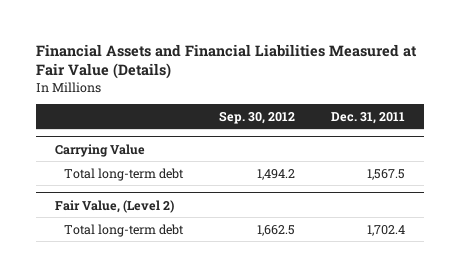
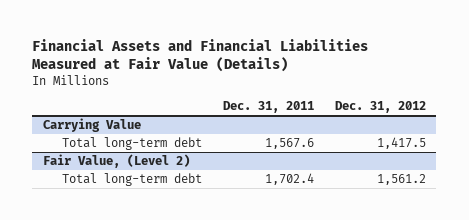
- | Sep. 30, 2012 | Dec. 31, 2011
+ | Dec. 31, 2011 | Dec. 31, 2012
@ Carrying Value
- Total long-term debt | 1,494.2 | 1,567.5
+ Total long-term debt | 1,567.6 | 1,417.5

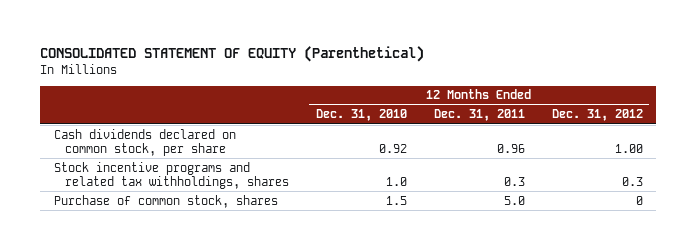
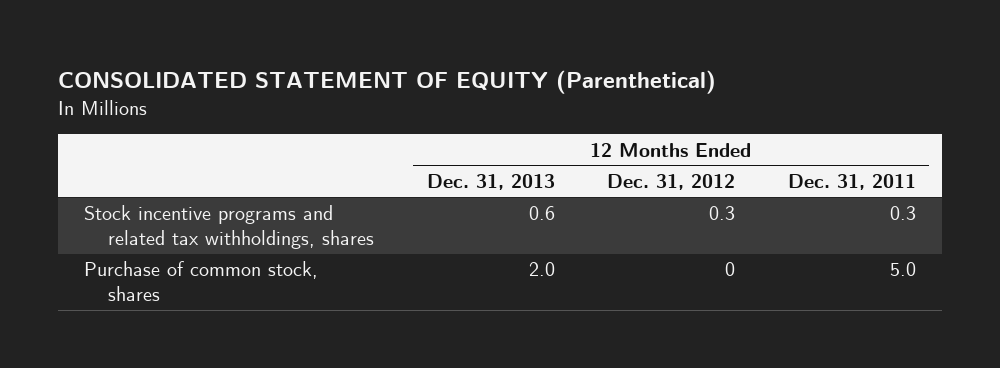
- | 12 Months Ended Dec. 31, 2010 | 12 Months Ended Dec. 31, 2011 | 12 Months Ended Dec. 31, 2012
+ | 12 Months Ended Dec. 31, 2013 | 12 Months Ended Dec. 31, 2012 | 12 Months Ended Dec. 31, 2011
- Cash dividends declared on common stock, per share | 0.92 | 0.96 | 1.00

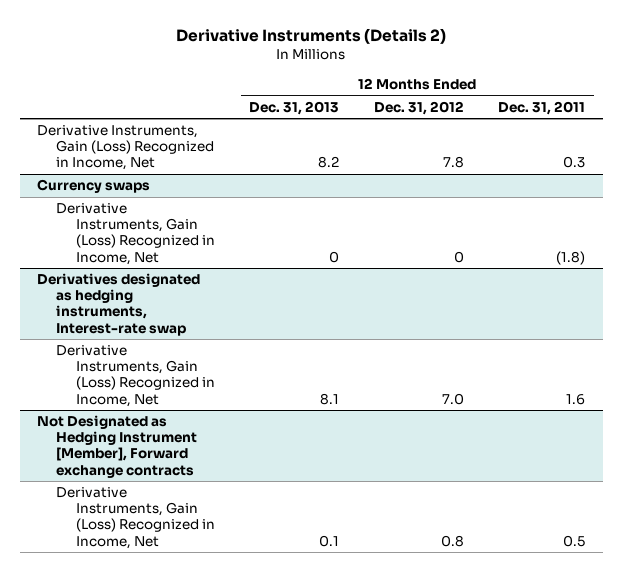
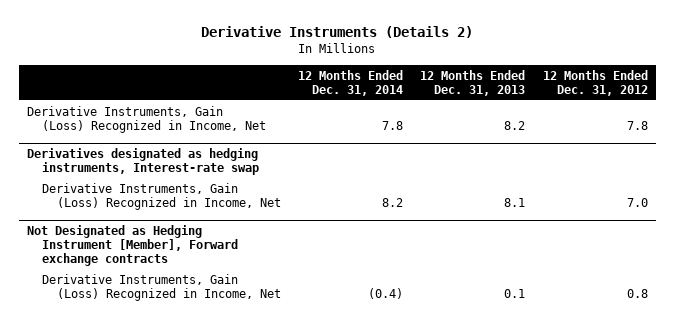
- | 12 Months Ended Dec. 31, 2013 | 12 Months Ended Dec. 31, 2012 | 12 Months Ended Dec. 31, 2011
+ | 12 Months Ended Dec. 31, 2014 | 12 Months Ended Dec. 31, 2013 | 12 Months Ended Dec. 31, 2012
- Currency swaps
- Derivative Instruments, Gain (Loss) Recognized in Income, Net | 0 | 0 | (1.8)

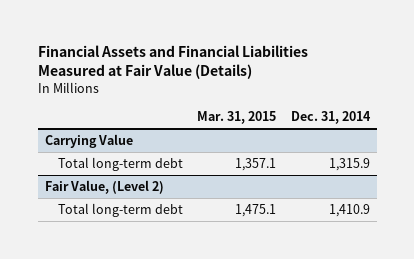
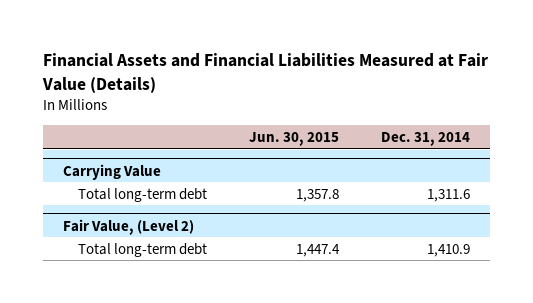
- | Mar. 31, 2015 | Dec. 31, 2014
+ | Jun. 30, 2015 | Dec. 31, 2014
@ Carrying Value
- Total long-term debt | 1,357.1 | 1,315.9
+ Total long-term debt | 1,357.8 | 1,311.6

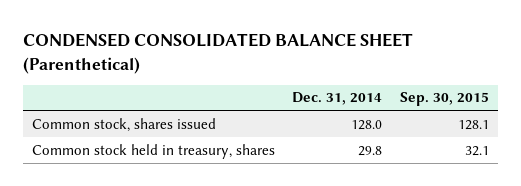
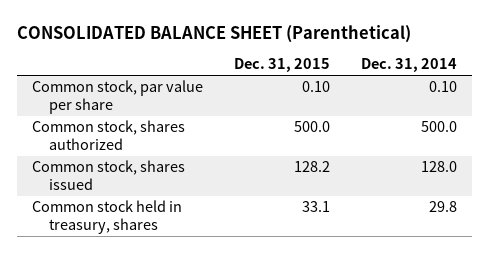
- CONDENSED CONSOLIDATED BALANCE SHEET (Parenthetical)
+ CONSOLIDATED BALANCE SHEET (Parenthetical)
- | Dec. 31, 2014 | Sep. 30, 2015
+ | Dec. 31, 2015 | Dec. 31, 2014
+ Common stock, par value per share | 0.10 | 0.10
+ Common stock, shares authorized | 500.0 | 500.0

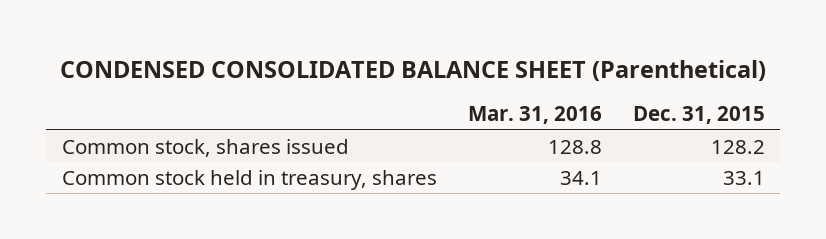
- CONSOLIDATED BALANCE SHEET (Parenthetical)
+ CONDENSED CONSOLIDATED BALANCE SHEET (Parenthetical)
- | Dec. 31, 2015 | Dec. 31, 2014
+ | Mar. 31, 2016 | Dec. 31, 2015
- Common stock, par value per share | 0.10 | 0.10
- Common stock, shares authorized | 500.0 | 500.0

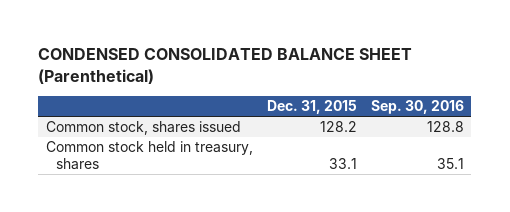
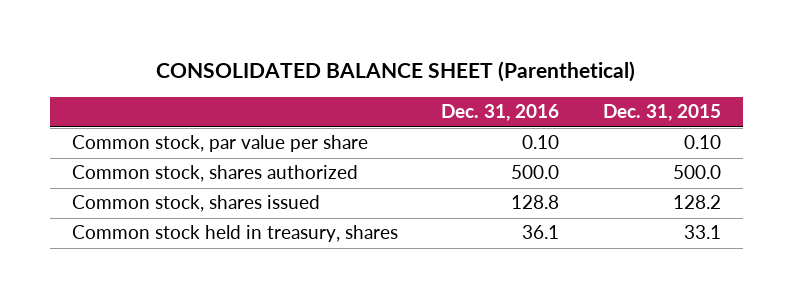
- CONDENSED CONSOLIDATED BALANCE SHEET (Parenthetical)
+ CONSOLIDATED BALANCE SHEET (Parenthetical)
- | Dec. 31, 2015 | Sep. 30, 2016
+ | Dec. 31, 2016 | Dec. 31, 2015
+ Common stock, par value per share | 0.10 | 0.10
+ Common stock, shares authorized | 500.0 | 500.0

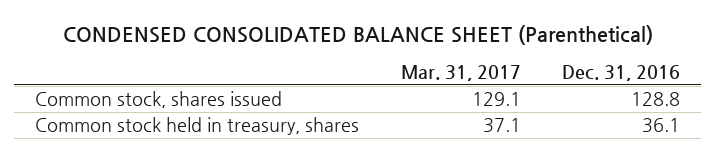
- CONSOLIDATED BALANCE SHEET (Parenthetical)
+ CONDENSED CONSOLIDATED BALANCE SHEET (Parenthetical)
- | Dec. 31, 2016 | Dec. 31, 2015
+ | Mar. 31, 2017 | Dec. 31, 2016
- Common stock, par value per share | 0.10 | 0.10
- Common stock, shares authorized | 500.0 | 500.0

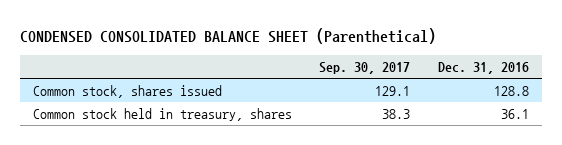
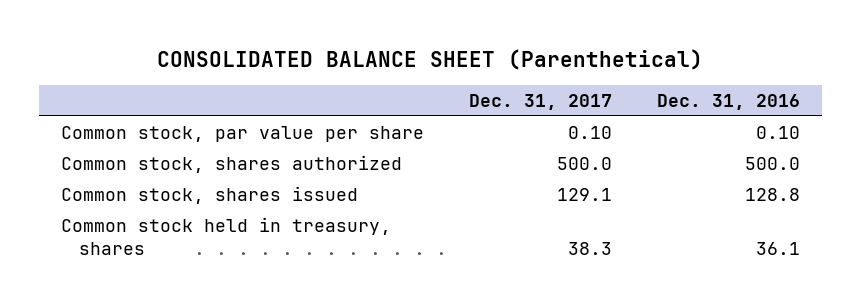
- CONDENSED CONSOLIDATED BALANCE SHEET (Parenthetical)
+ CONSOLIDATED BALANCE SHEET (Parenthetical)
- | Sep. 30, 2017 | Dec. 31, 2016
+ | Dec. 31, 2017 | Dec. 31, 2016
+ Common stock, par value per share | 0.10 | 0.10
+ Common stock, shares authorized | 500.0 | 500.0

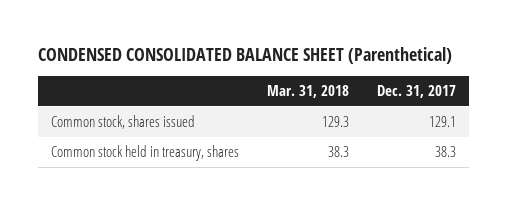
- CONSOLIDATED BALANCE SHEET (Parenthetical)
+ CONDENSED CONSOLIDATED BALANCE SHEET (Parenthetical)
- | Dec. 31, 2017 | Dec. 31, 2016
+ | Mar. 31, 2018 | Dec. 31, 2017
- Common stock, par value per share | 0.10 | 0.10
- Common stock, shares authorized | 500.0 | 500.0

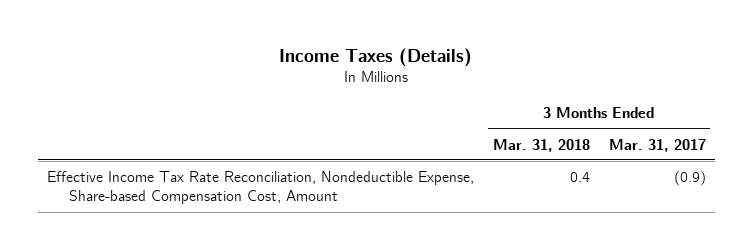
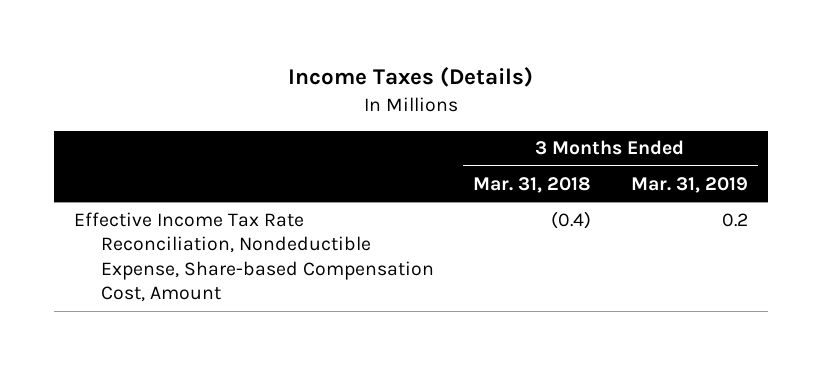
- | 3 Months Ended Mar. 31, 2018 | 3 Months Ended Mar. 31, 2017
+ | 3 Months Ended Mar. 31, 2018 | 3 Months Ended Mar. 31, 2019
- Effective Income Tax Rate Reconciliation, Nondeductible Expense, Share-based Compensation Cost, Amount | 0.4 | (0.9)
+ Effective Income Tax Rate Reconciliation, Nondeductible Expense, Share-based Compensation Cost, Amount | (0.4) | 0.2

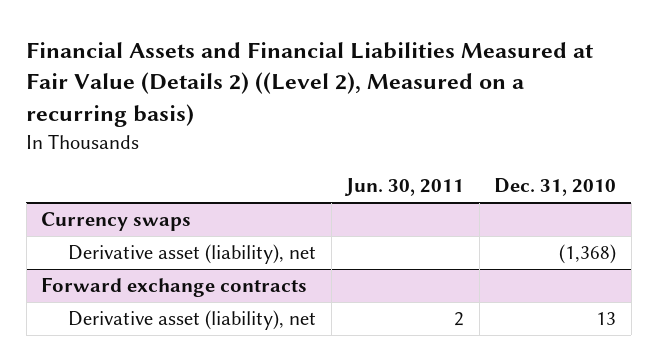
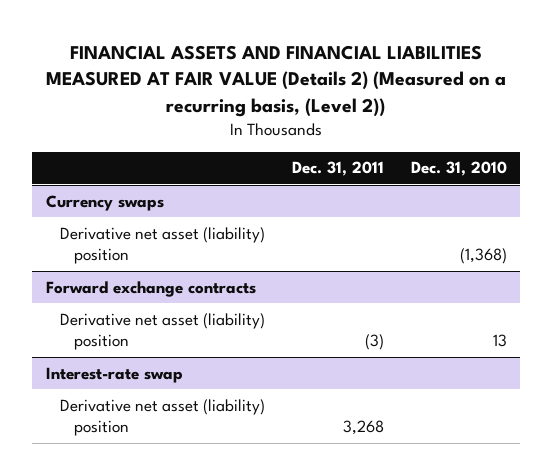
- Financial Assets and Financial Liabilities Measured at Fair Value (Details 2) ((Level 2), Measured on a recurring basis)
+ FINANCIAL ASSETS AND FINANCIAL LIABILITIES MEASURED AT FAIR VALUE (Details 2) (Measured on a recurring basis, (Level 2))
- | Jun. 30, 2011 | Dec. 31, 2010
+ | Dec. 31, 2011 | Dec. 31, 2010
@ Currency swaps
- Derivative asset (liability), net | | (1,368)
+ Derivative net asset (liability) position | | (1,368)
@ Forward exchange contracts
- Derivative asset (liability), net | 2 | 13
+ Derivative net asset (liability) position | (3) | 13
+ Interest-rate swap
+ Derivative net asset (liability) position | 3,268 |

